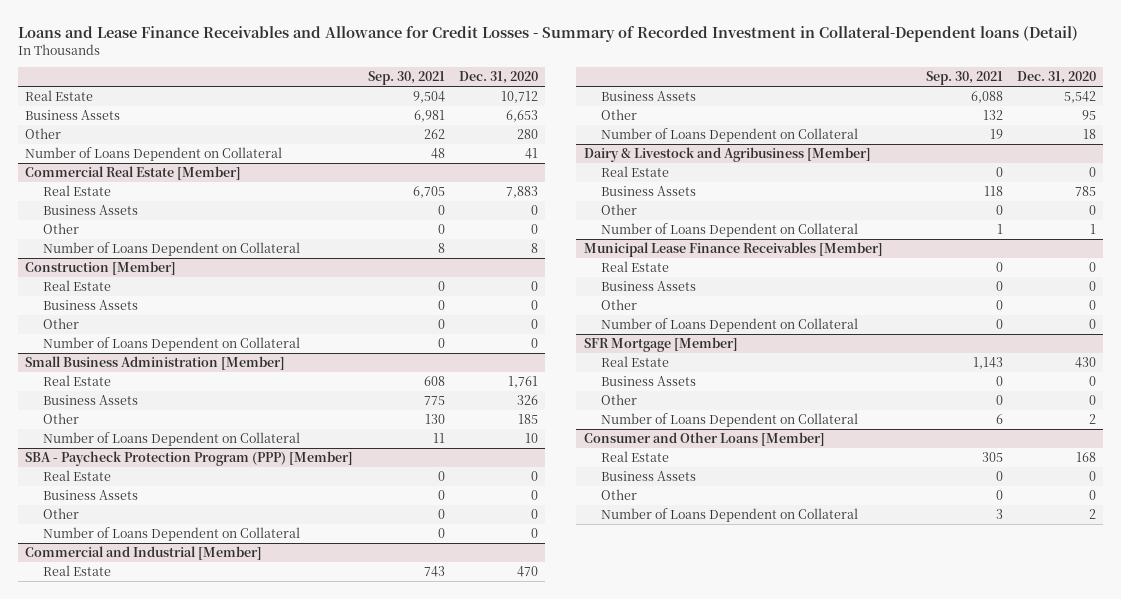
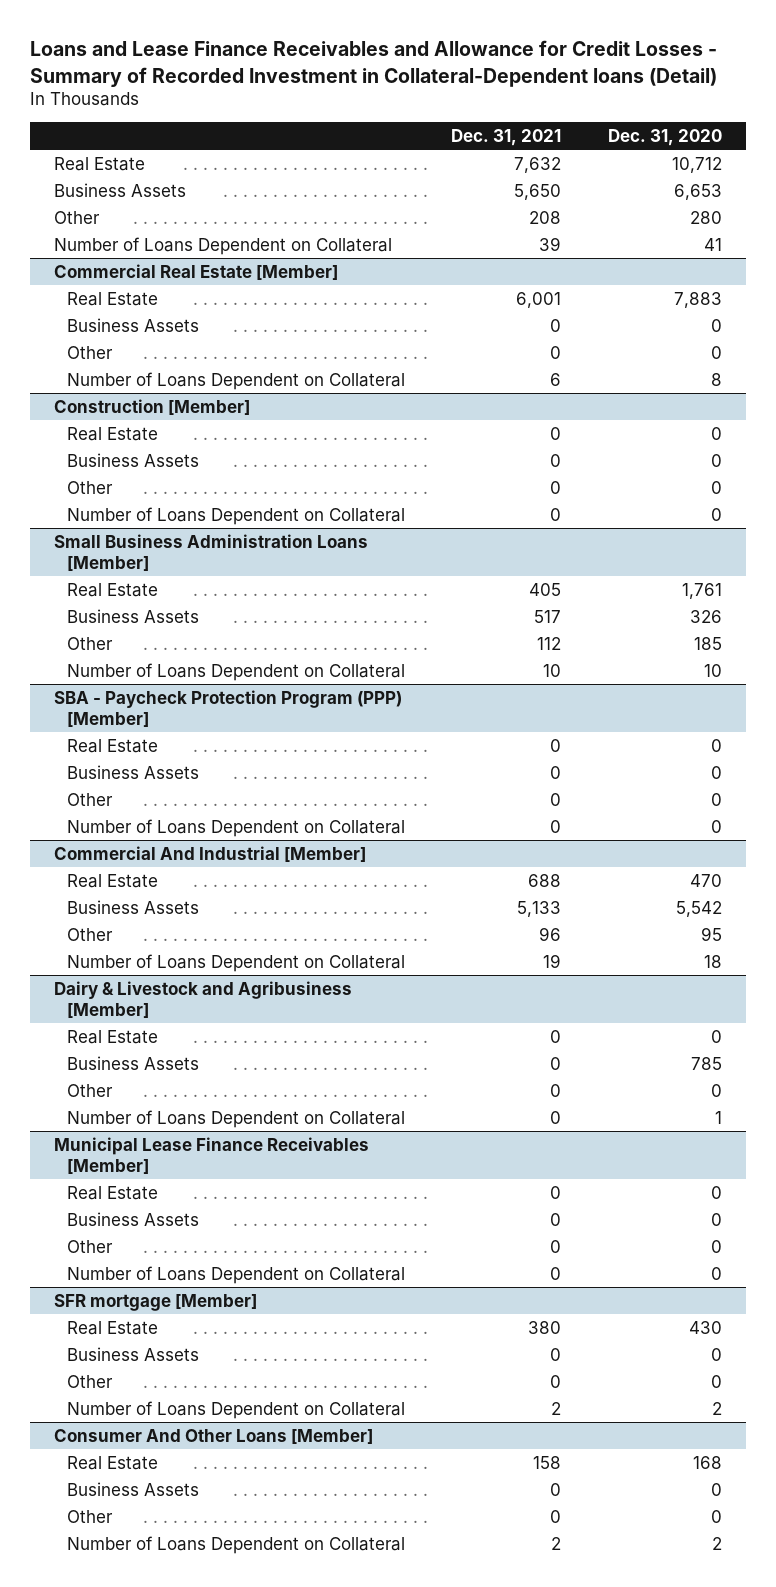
- | Sep. 30, 2021 | Dec. 31, 2020
+ | Dec. 31, 2021 | Dec. 31, 2020
- Small Business Administration [Member]
+ Small Business Administration Loans [Member]
- Commercial and Industrial [Member]
+ Commercial And Industrial [Member]
- SFR Mortgage [Member]
+ SFR mortgage [Member]
- Consumer and Other Loans [Member]
+ Consumer And Other Loans [Member]

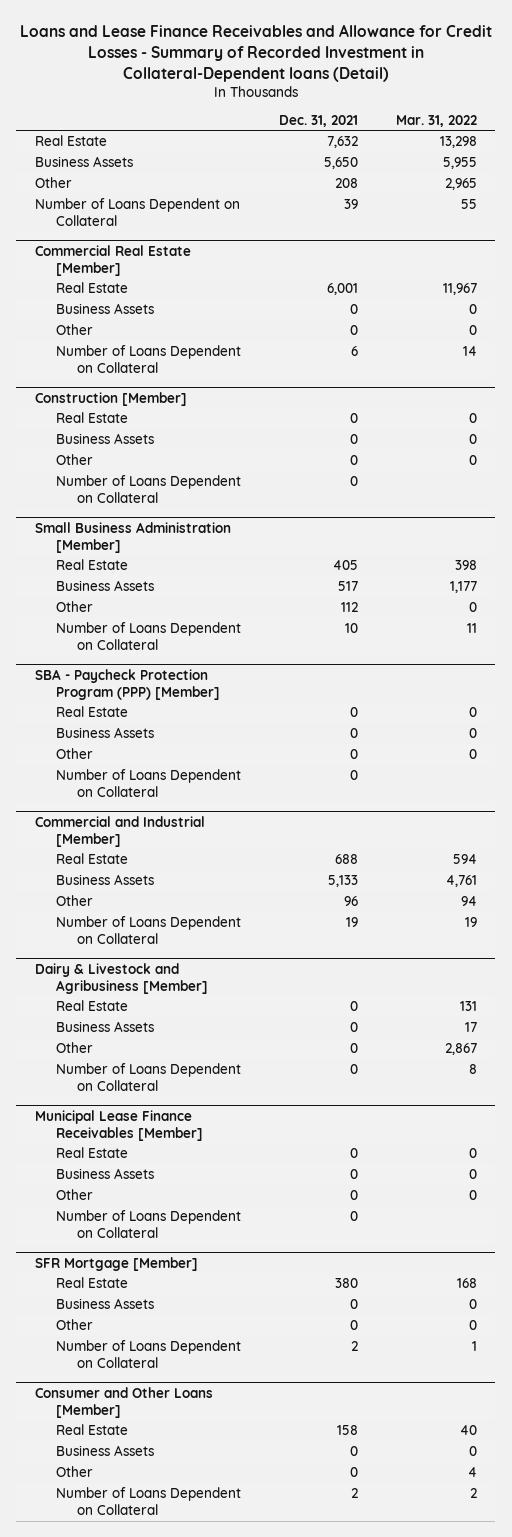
- | Dec. 31, 2021 | Dec. 31, 2020
+ | Dec. 31, 2021 | Mar. 31, 2022
- Small Business Administration Loans [Member]
+ Small Business Administration [Member]
- Commercial And Industrial [Member]
+ Commercial and Industrial [Member]
- SFR mortgage [Member]
+ SFR Mortgage [Member]
- Consumer And Other Loans [Member]
+ Consumer and Other Loans [Member]

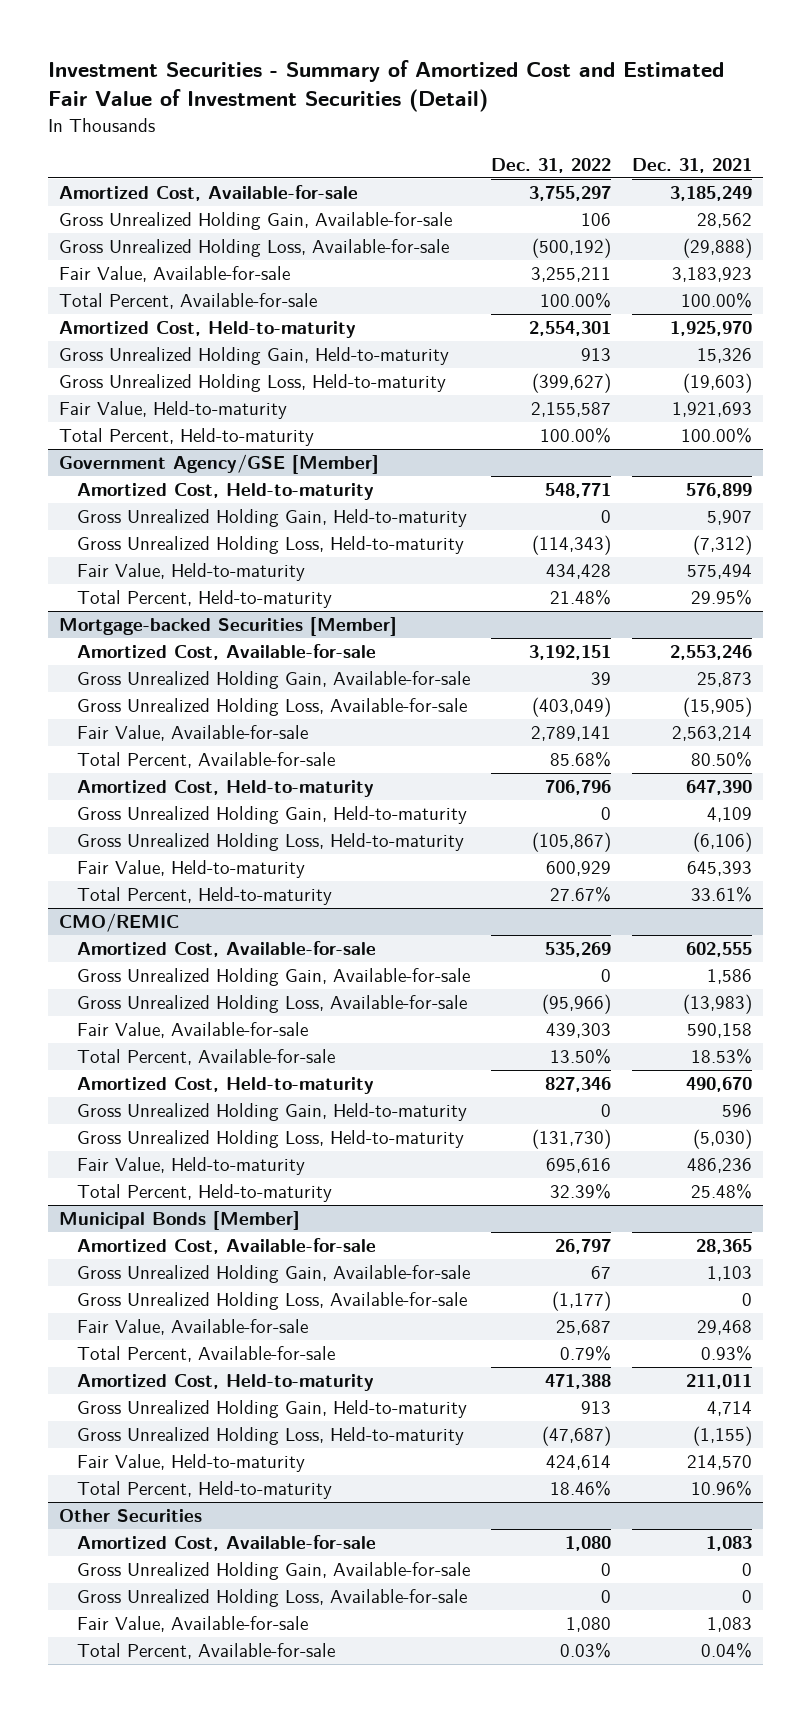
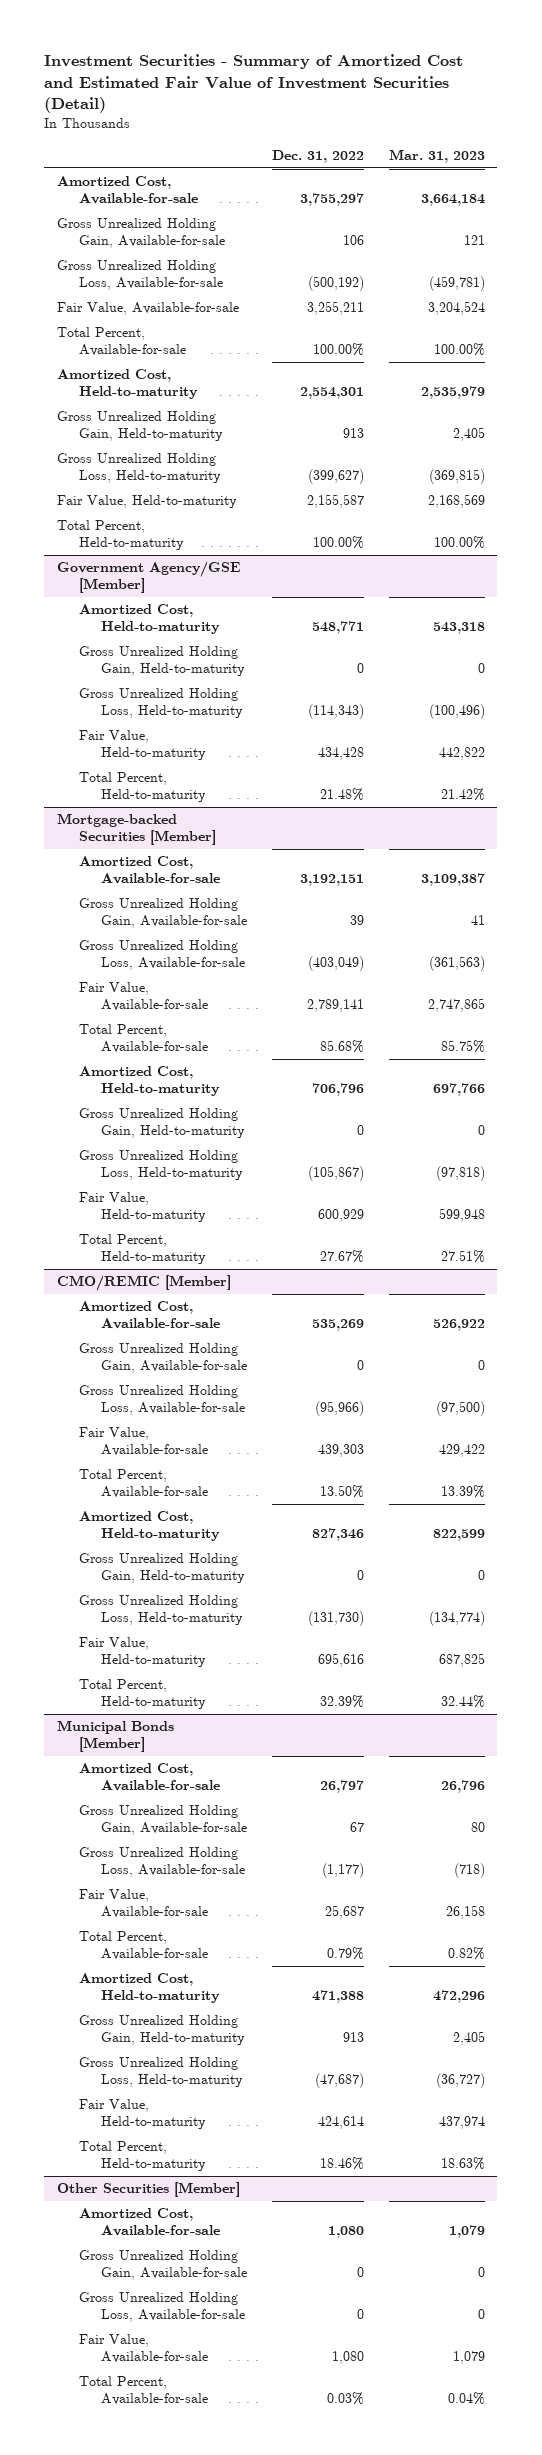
- | Dec. 31, 2022 | Dec. 31, 2021
+ | Dec. 31, 2022 | Mar. 31, 2023
- CMO/REMIC
+ CMO/REMIC [Member]
- Other Securities
+ Other Securities [Member]

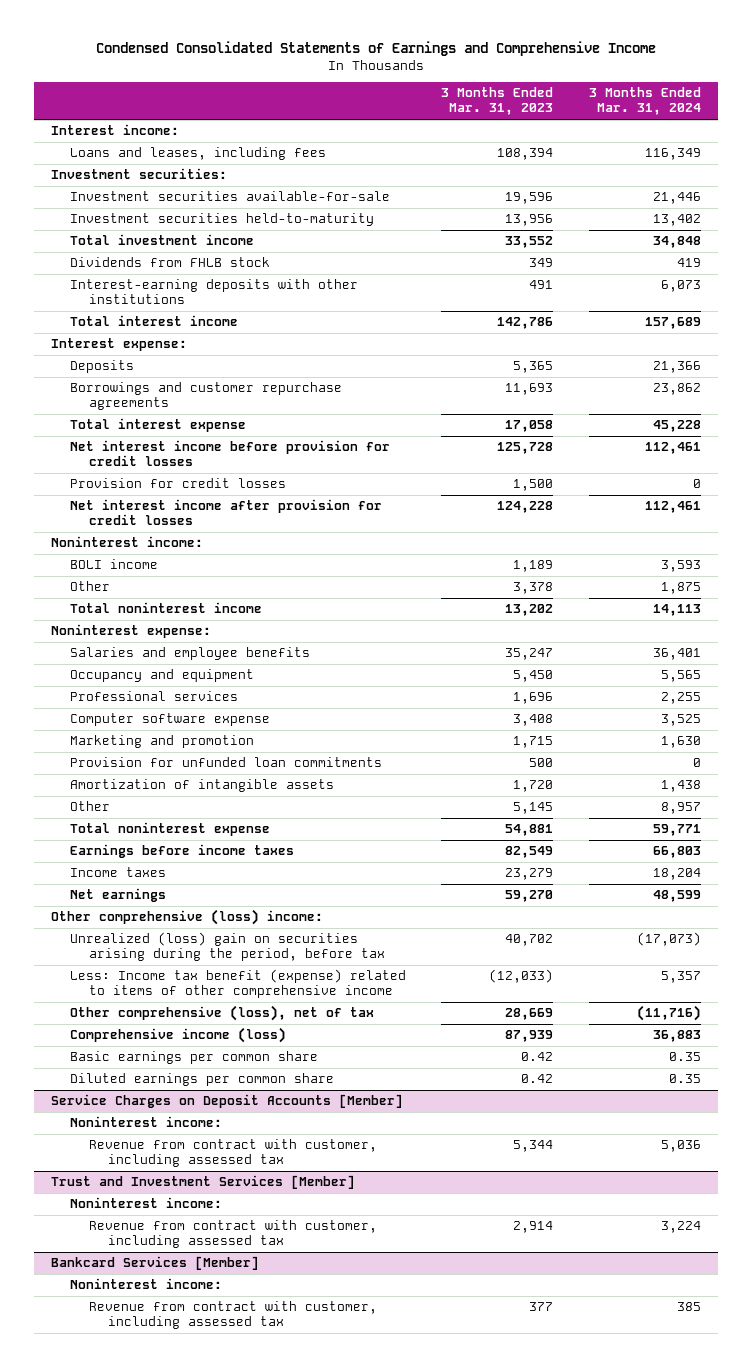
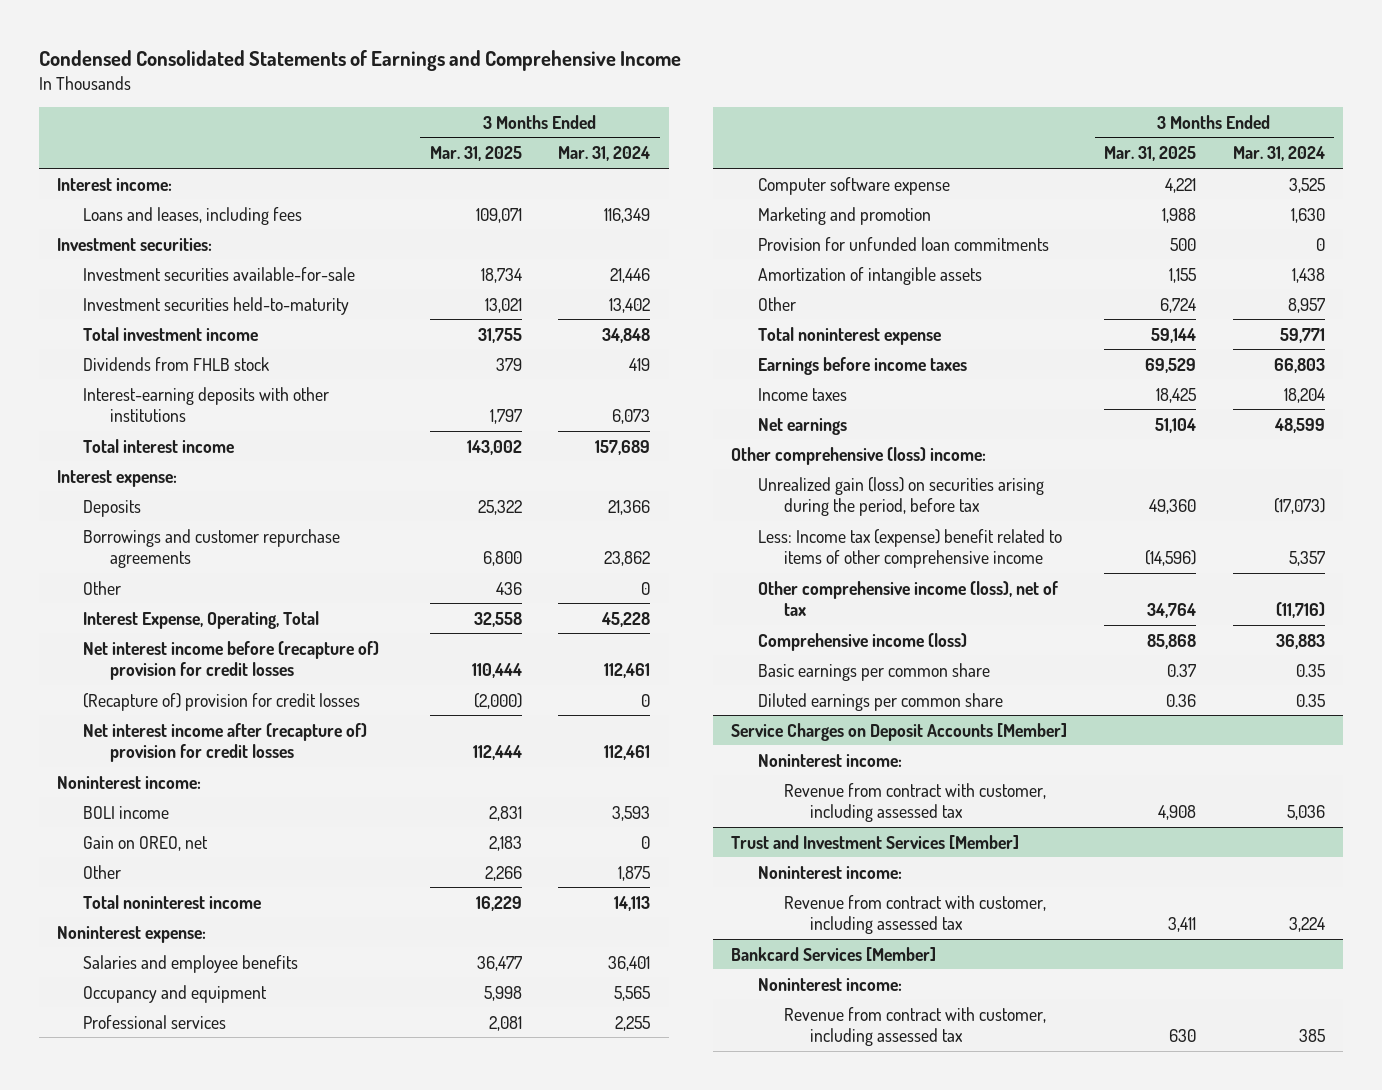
- | 3 Months Ended Mar. 31, 2023 | 3 Months Ended Mar. 31, 2024
+ | 3 Months Ended Mar. 31, 2025 | 3 Months Ended Mar. 31, 2024
- Total interest expense | 17,058 | 45,228
- Net interest income before provision for credit losses | 125,728 | 112,461
- Provision for credit losses | 1,500 | 0
- Net interest income after provision for credit losses | 124,228 | 112,461
+ Other | 436 | 0
+ Interest Expense, Operating, Total | 32,558 | 45,228
+ Net interest income before (recapture of) provision for credit losses | 110,444 | 112,461
+ (Recapture of) provision for credit losses | (2,000) | 0
+ Net interest income after (recapture of) provision for credit losses | 112,444 | 112,461
+ Gain on OREO, net | 2,183 | 0
- Unrealized (loss) gain on securities arising during the period, before tax | 40,702 | (17,073)
- Less: Income tax benefit (expense) related to items of other comprehensive income | (12,033) | 5,357
- Other comprehensive (loss), net of tax | 28,669 | (11,716)
+ Unrealized gain (loss) on securities arising during the period, before tax | 49,360 | (17,073)
+ Less: Income tax (expense) benefit related to items of other comprehensive income | (14,596) | 5,357
+ Other comprehensive income (loss), net of tax | 34,764 | (11,716)

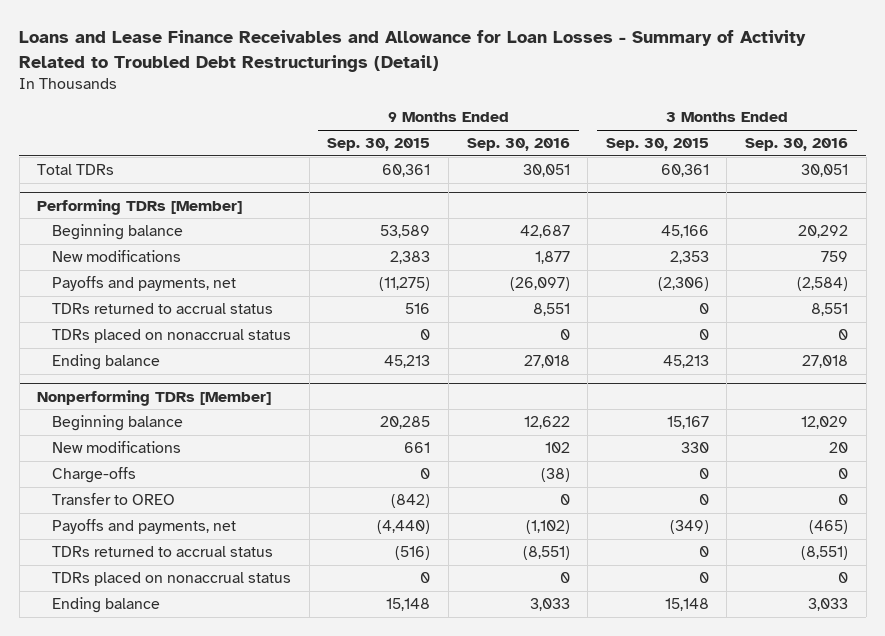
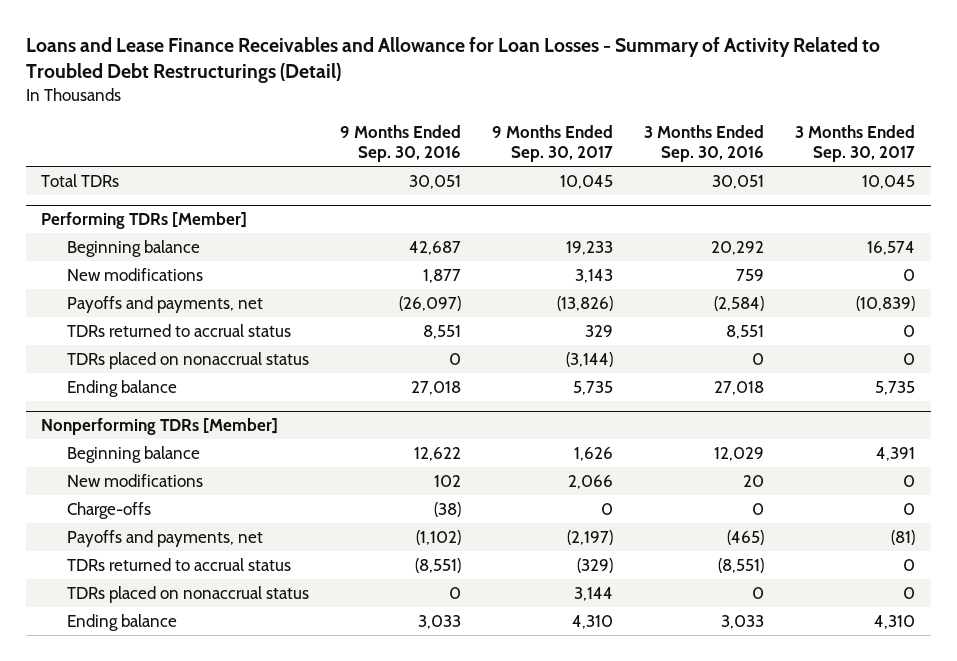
- | 9 Months Ended Sep. 30, 2015 | 9 Months Ended Sep. 30, 2016 | 3 Months Ended Sep. 30, 2015 | 3 Months Ended Sep. 30, 2016
+ | 9 Months Ended Sep. 30, 2016 | 9 Months Ended Sep. 30, 2017 | 3 Months Ended Sep. 30, 2016 | 3 Months Ended Sep. 30, 2017
@ Nonperforming TDRs [Member]
- Transfer to OREO | (842) | 0 | 0 | 0

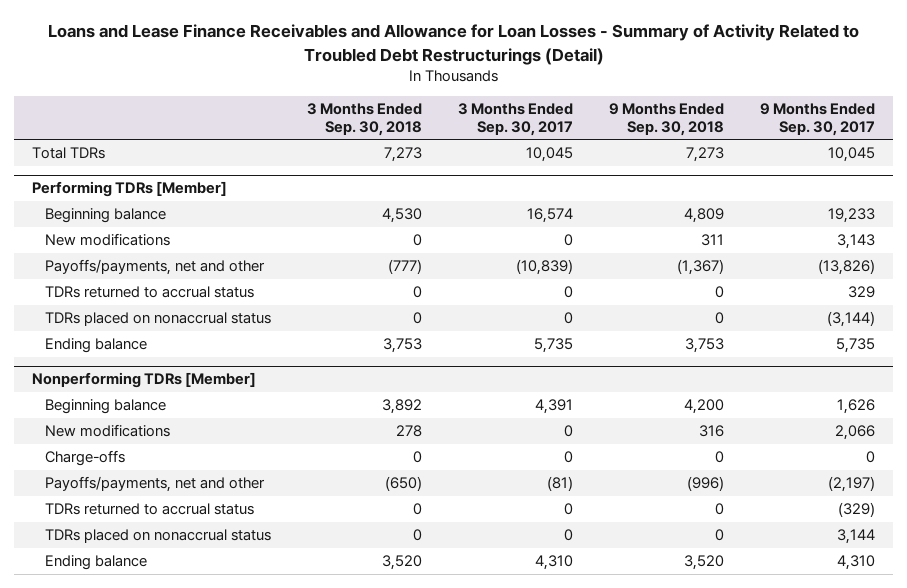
- | 9 Months Ended Sep. 30, 2016 | 9 Months Ended Sep. 30, 2017 | 3 Months Ended Sep. 30, 2016 | 3 Months Ended Sep. 30, 2017
+ | 3 Months Ended Sep. 30, 2018 | 3 Months Ended Sep. 30, 2017 | 9 Months Ended Sep. 30, 2018 | 9 Months Ended Sep. 30, 2017
@ Performing TDRs [Member]
- Payoffs and payments, net | (26,097) | (13,826) | (2,584) | (10,839)
+ Payoffs/payments, net and other | (777) | (10,839) | (1,367) | (13,826)
@ Nonperforming TDRs [Member]
- Payoffs and payments, net | (1,102) | (2,197) | (465) | (81)
+ Payoffs/payments, net and other | (650) | (81) | (996) | (2,197)

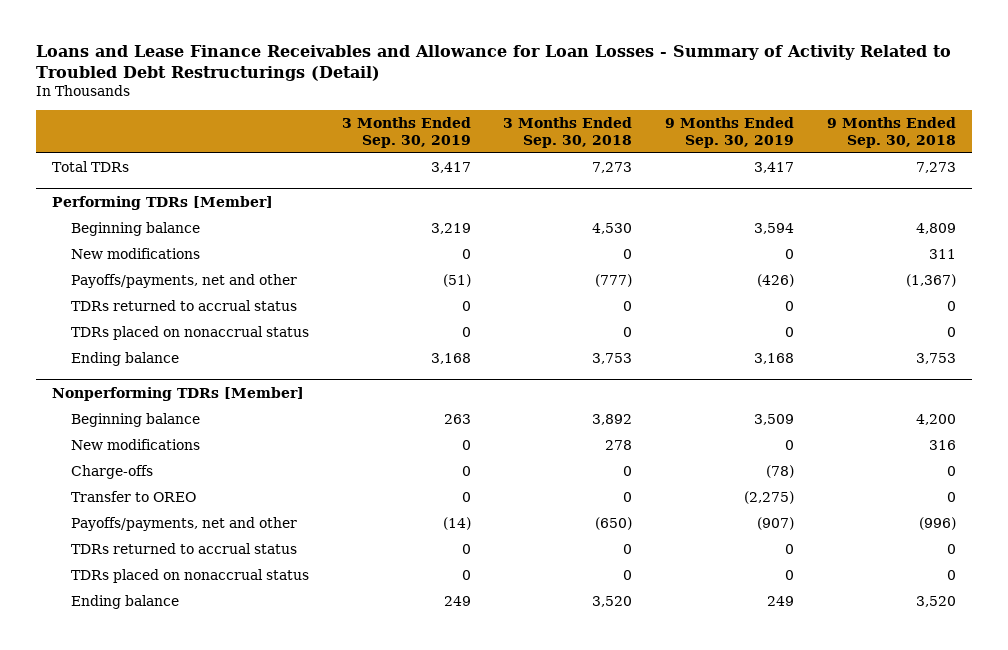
- | 3 Months Ended Sep. 30, 2018 | 3 Months Ended Sep. 30, 2017 | 9 Months Ended Sep. 30, 2018 | 9 Months Ended Sep. 30, 2017
+ | 3 Months Ended Sep. 30, 2019 | 3 Months Ended Sep. 30, 2018 | 9 Months Ended Sep. 30, 2019 | 9 Months Ended Sep. 30, 2018
@ Nonperforming TDRs [Member]
+ Transfer to OREO | 0 | 0 | (2,275) | 0

